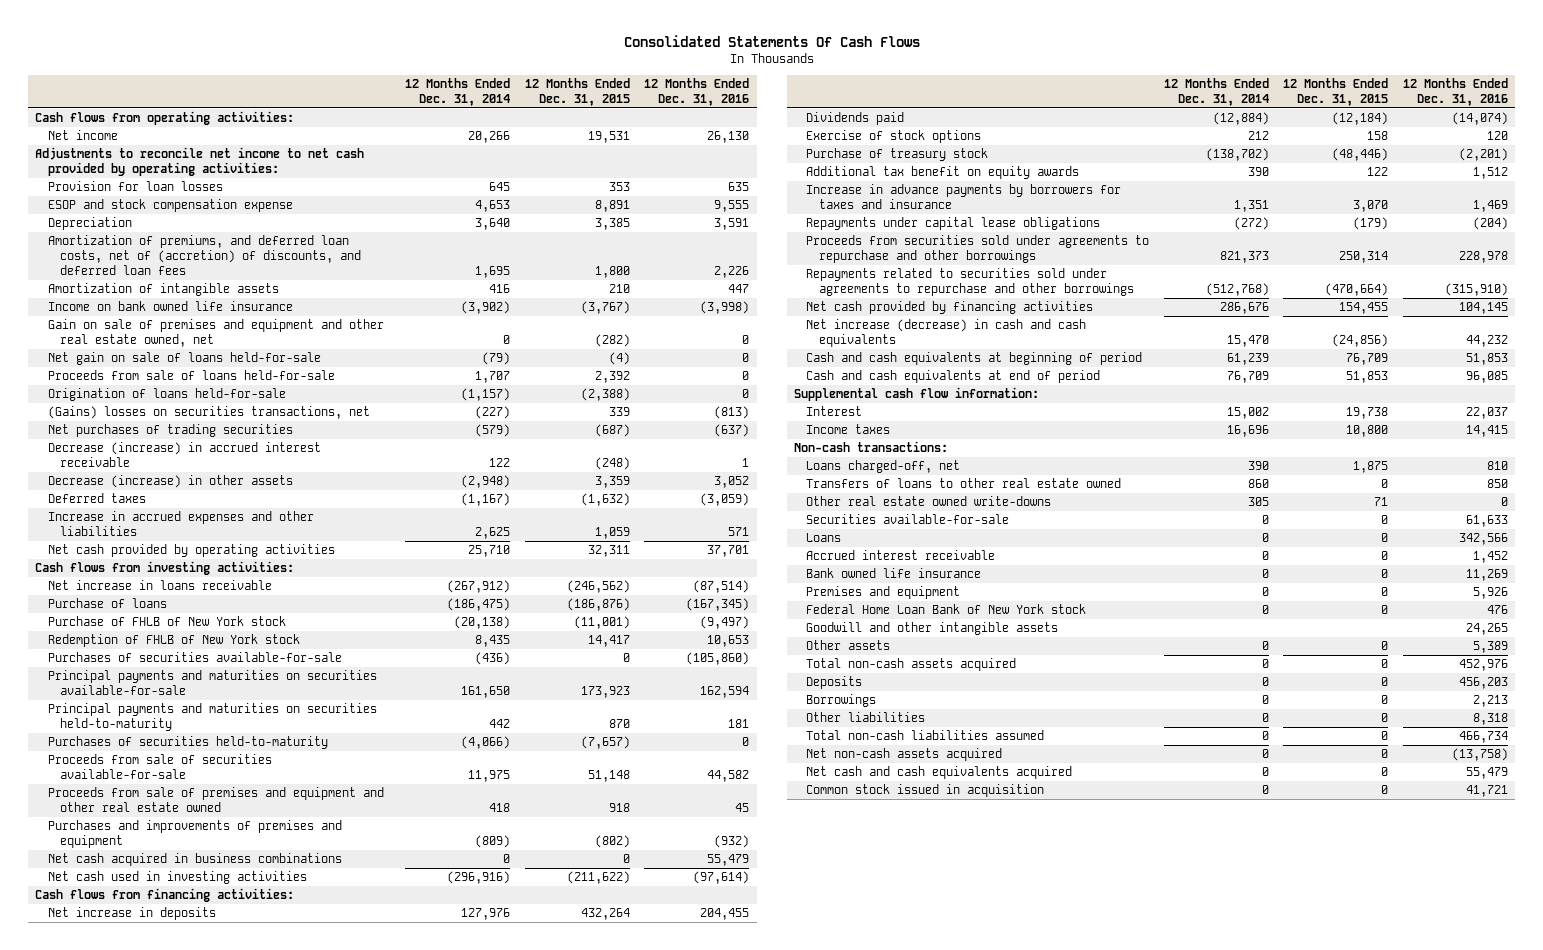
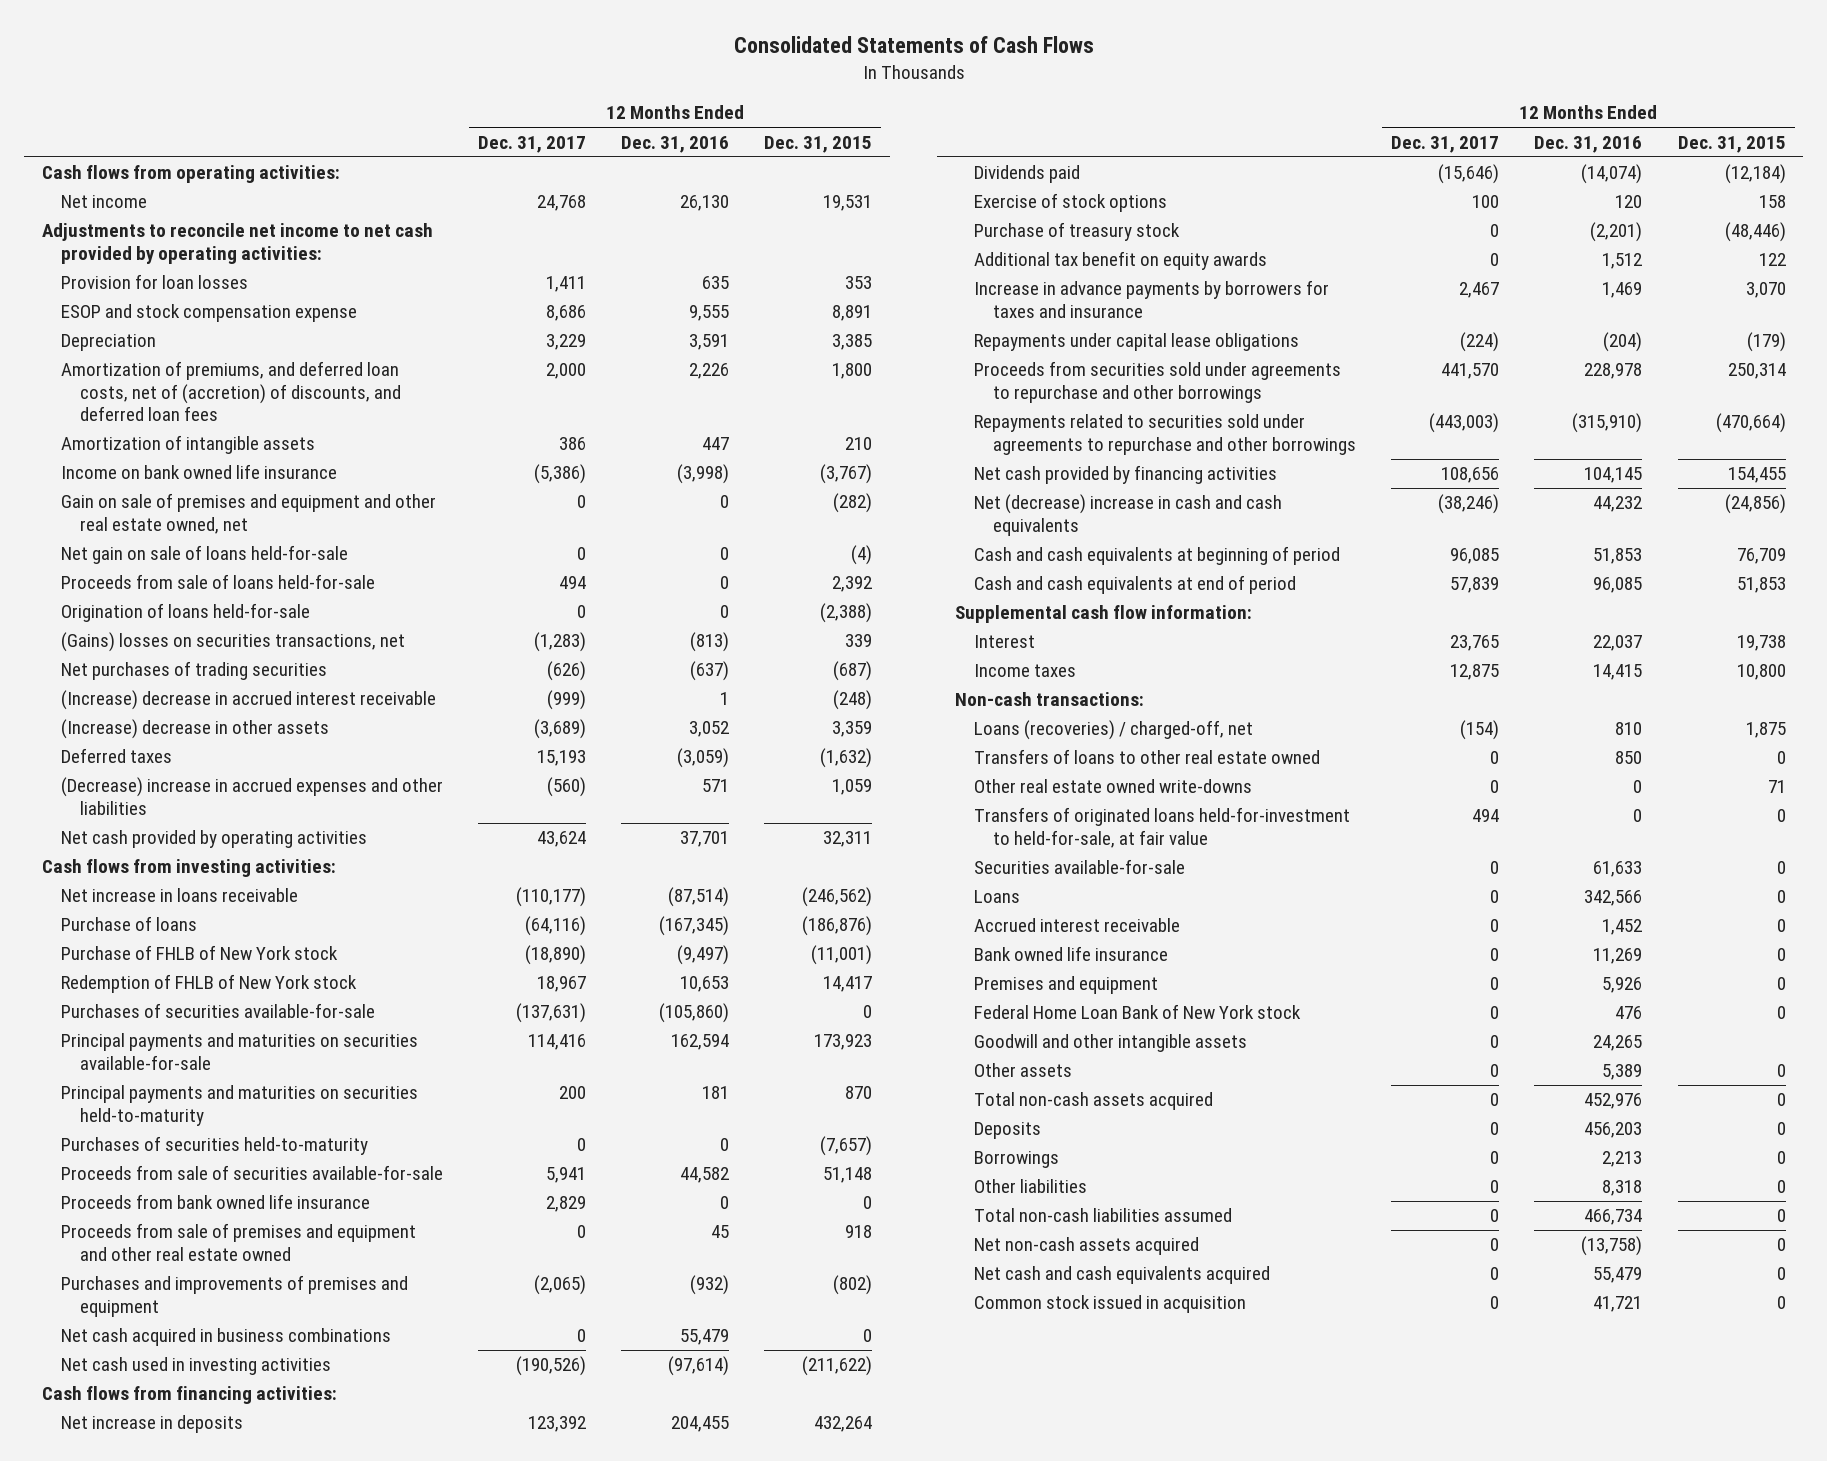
- Consolidated Statements Of Cash Flows
+ Consolidated Statements of Cash Flows
- | 12 Months Ended Dec. 31, 2014 | 12 Months Ended Dec. 31, 2015 | 12 Months Ended Dec. 31, 2016
+ | 12 Months Ended Dec. 31, 2017 | 12 Months Ended Dec. 31, 2016 | 12 Months Ended Dec. 31, 2015
- Decrease (increase) in accrued interest receivable | 122 | (248) | 1
- Decrease (increase) in other assets | (2,948) | 3,359 | 3,052
+ (Increase) decrease in accrued interest receivable | (999) | 1 | (248)
+ (Increase) decrease in other assets | (3,689) | 3,052 | 3,359
- Increase in accrued expenses and other liabilities | 2,625 | 1,059 | 571
+ (Decrease) increase in accrued expenses and other liabilities | (560) | 571 | 1,059
+ Proceeds from bank owned life insurance | 2,829 | 0 | 0
- Net increase (decrease) in cash and cash equivalents | 15,470 | (24,856) | 44,232
+ Net (decrease) increase in cash and cash equivalents | (38,246) | 44,232 | (24,856)
- Loans charged-off, net | 390 | 1,875 | 810
+ Loans (recoveries) / charged-off, net | (154) | 810 | 1,875
+ Transfers of originated loans held-for-investment to held-for-sale, at fair value | 494 | 0 | 0

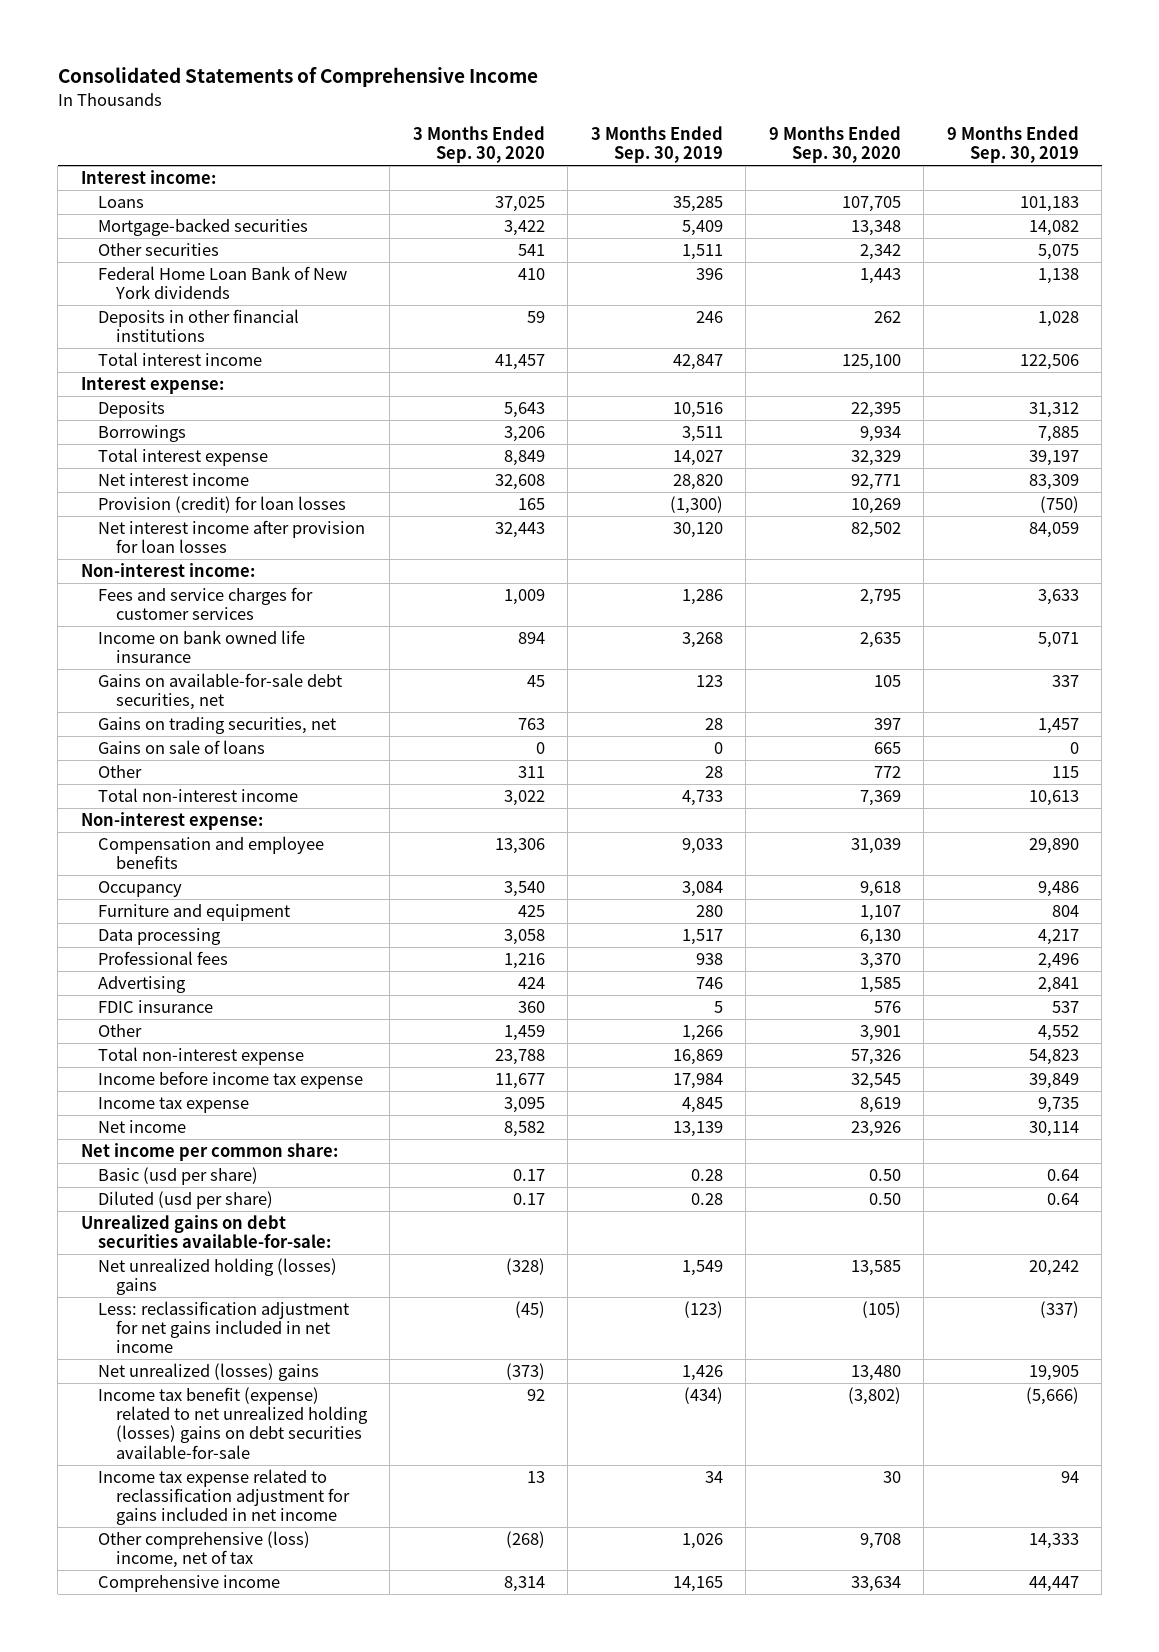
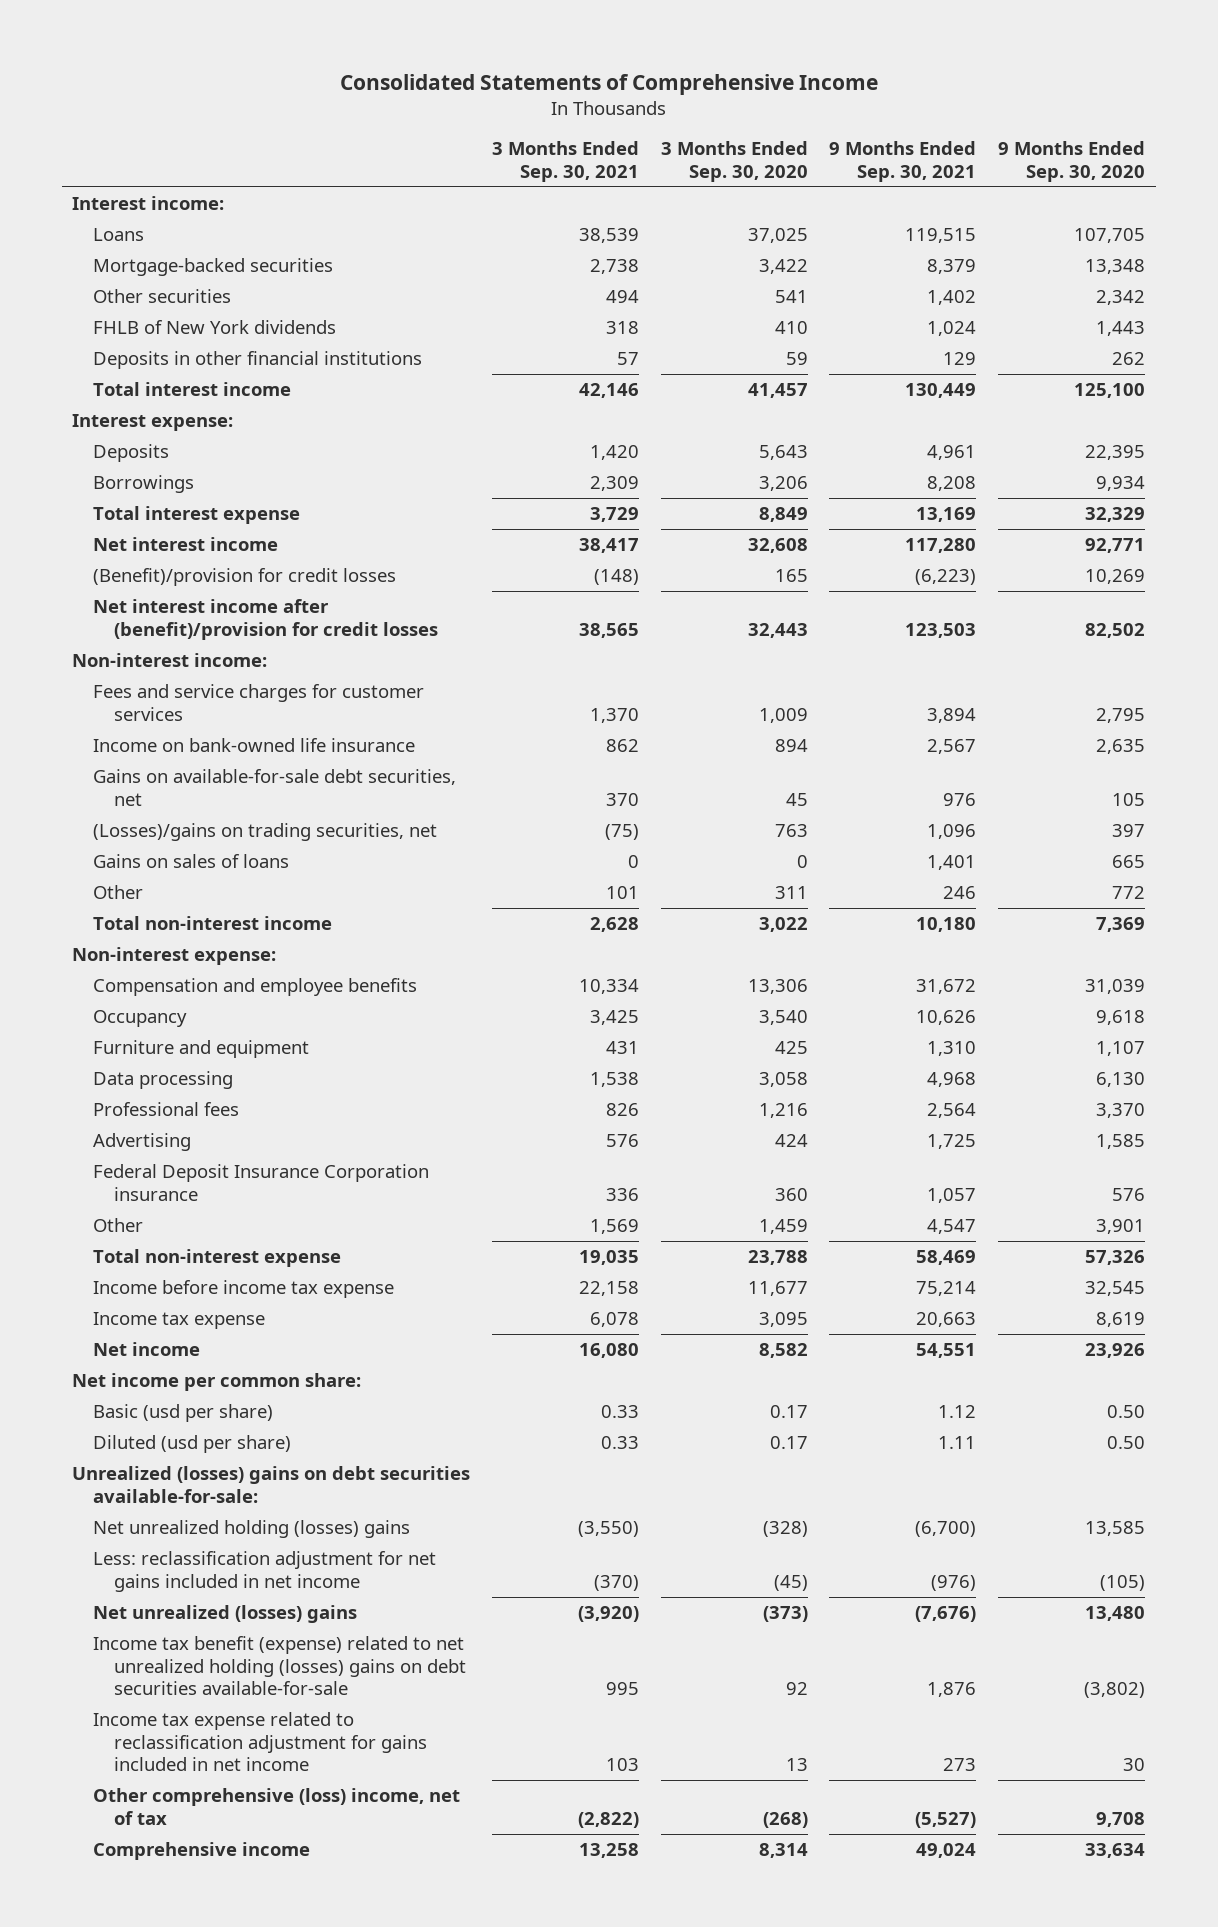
- | 3 Months Ended Sep. 30, 2020 | 3 Months Ended Sep. 30, 2019 | 9 Months Ended Sep. 30, 2020 | 9 Months Ended Sep. 30, 2019
+ | 3 Months Ended Sep. 30, 2021 | 3 Months Ended Sep. 30, 2020 | 9 Months Ended Sep. 30, 2021 | 9 Months Ended Sep. 30, 2020
- Federal Home Loan Bank of New York dividends | 410 | 396 | 1,443 | 1,138
+ FHLB of New York dividends | 318 | 410 | 1,024 | 1,443
- Provision (credit) for loan losses | 165 | (1,300) | 10,269 | (750)
- Net interest income after provision for loan losses | 32,443 | 30,120 | 82,502 | 84,059
+ (Benefit)/provision for credit losses | (148) | 165 | (6,223) | 10,269
+ Net interest income after (benefit)/provision for credit losses | 38,565 | 32,443 | 123,503 | 82,502
- Income on bank owned life insurance | 894 | 3,268 | 2,635 | 5,071
+ Income on bank-owned life insurance | 862 | 894 | 2,567 | 2,635
- Gains on trading securities, net | 763 | 28 | 397 | 1,457
- Gains on sale of loans | 0 | 0 | 665 | 0
+ (Losses)/gains on trading securities, net | (75) | 763 | 1,096 | 397
+ Gains on sales of loans | 0 | 0 | 1,401 | 665
- FDIC insurance | 360 | 5 | 576 | 537
+ Federal Deposit Insurance Corporation insurance | 336 | 360 | 1,057 | 576
- Unrealized gains on debt securities available-for-sale:
+ Unrealized (losses) gains on debt securities available-for-sale:

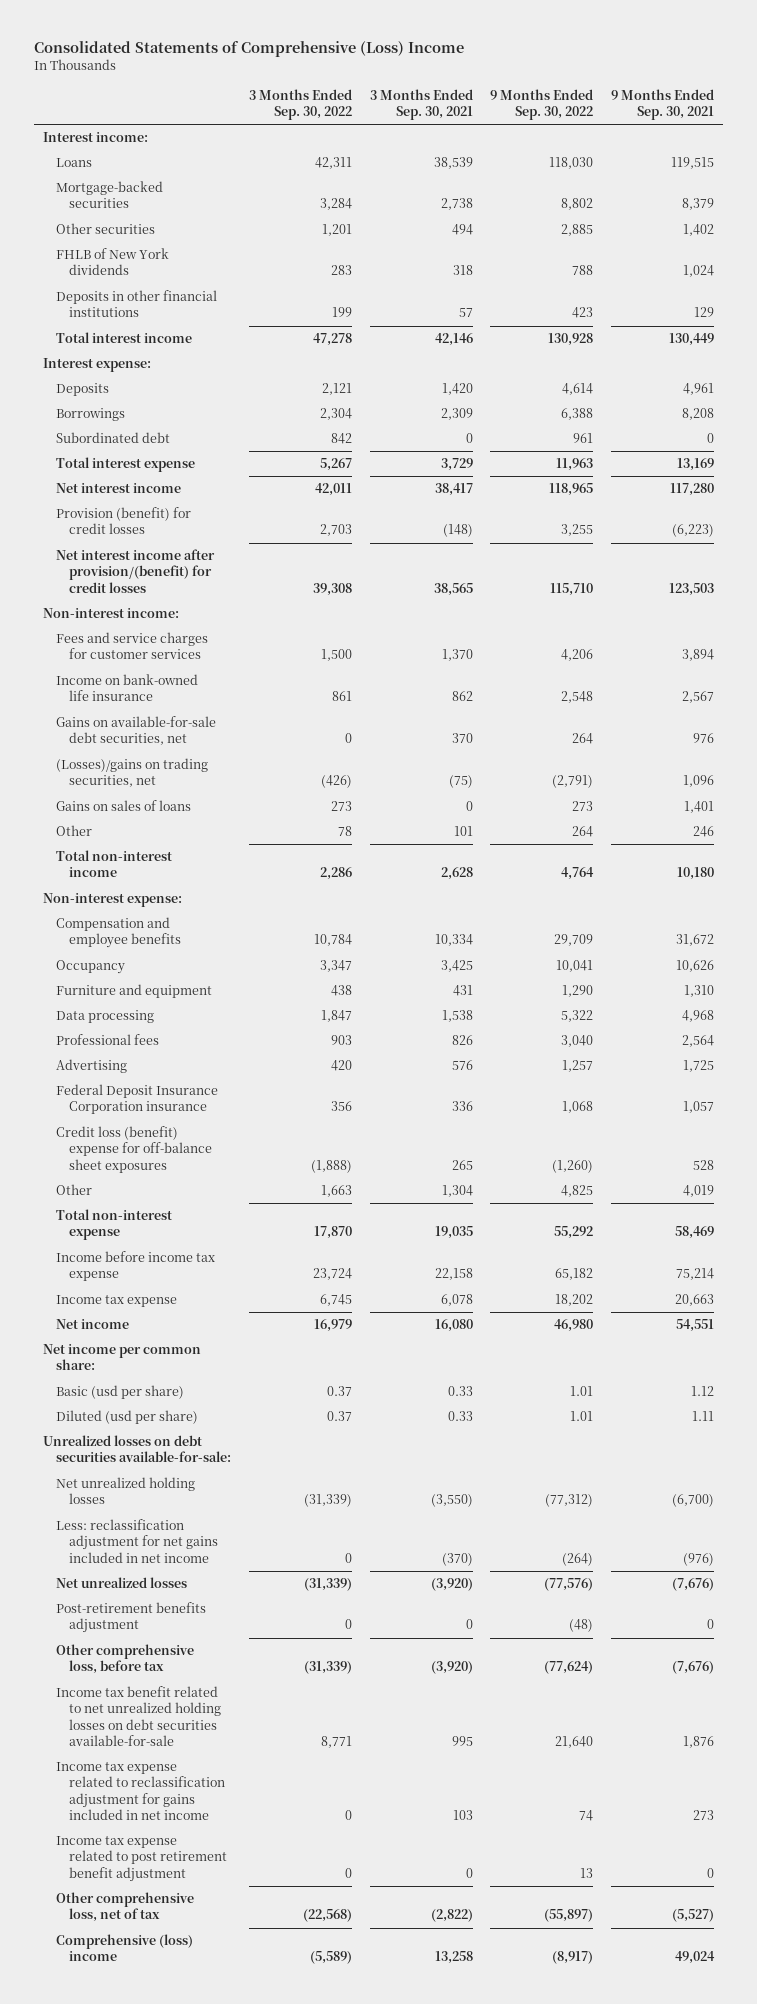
- Consolidated Statements of Comprehensive Income
+ Consolidated Statements of Comprehensive (Loss) Income
- | 3 Months Ended Sep. 30, 2021 | 3 Months Ended Sep. 30, 2020 | 9 Months Ended Sep. 30, 2021 | 9 Months Ended Sep. 30, 2020
+ | 3 Months Ended Sep. 30, 2022 | 3 Months Ended Sep. 30, 2021 | 9 Months Ended Sep. 30, 2022 | 9 Months Ended Sep. 30, 2021
+ Subordinated debt | 842 | 0 | 961 | 0
- (Benefit)/provision for credit losses | (148) | 165 | (6,223) | 10,269
- Net interest income after (benefit)/provision for credit losses | 38,565 | 32,443 | 123,503 | 82,502
+ Provision (benefit) for credit losses | 2,703 | (148) | 3,255 | (6,223)
+ Net interest income after provision/(benefit) for credit losses | 39,308 | 38,565 | 115,710 | 123,503
- Other | 1,569 | 1,459 | 4,547 | 3,901
+ Credit loss (benefit) expense for off-balance sheet exposures | (1,888) | 265 | (1,260) | 528
+ Other | 1,663 | 1,304 | 4,825 | 4,019
- Unrealized (losses) gains on debt securities available-for-sale:
- Net unrealized holding (losses) gains | (3,550) | (328) | (6,700) | 13,585
+ Unrealized losses on debt securities available-for-sale:
+ Net unrealized holding losses | (31,339) | (3,550) | (77,312) | (6,700)
- Net unrealized (losses) gains | (3,920) | (373) | (7,676) | 13,480
- Income tax benefit (expense) related to net unrealized holding (losses) gains on debt securities available-for-sale | 995 | 92 | 1,876 | (3,802)
+ Net unrealized losses | (31,339) | (3,920) | (77,576) | (7,676)
+ Post-retirement benefits adjustment | 0 | 0 | (48) | 0
+ Other comprehensive loss, before tax | (31,339) | (3,920) | (77,624) | (7,676)
+ Income tax benefit related to net unrealized holding losses on debt securities available-for-sale | 8,771 | 995 | 21,640 | 1,876
- Other comprehensive (loss) income, net of tax | (2,822) | (268) | (5,527) | 9,708
- Comprehensive income | 13,258 | 8,314 | 49,024 | 33,634
+ Income tax expense related to post retirement benefit adjustment | 0 | 0 | 13 | 0
+ Other comprehensive loss, net of tax | (22,568) | (2,822) | (55,897) | (5,527)
+ Comprehensive (loss) income | (5,589) | 13,258 | (8,917) | 49,024

